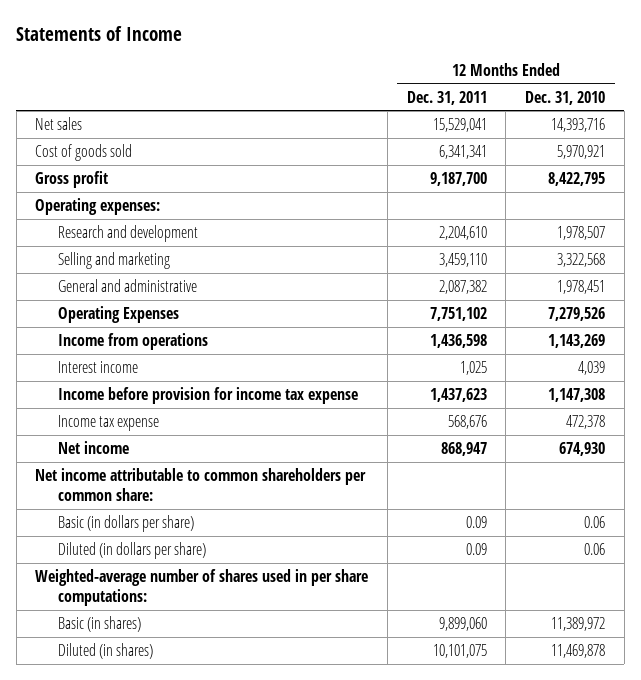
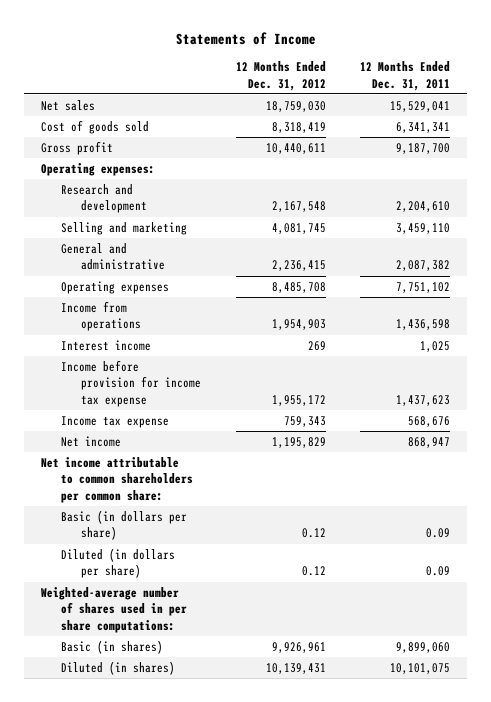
- | 12 Months Ended Dec. 31, 2011 | 12 Months Ended Dec. 31, 2010
+ | 12 Months Ended Dec. 31, 2012 | 12 Months Ended Dec. 31, 2011
- Operating Expenses | 7,751,102 | 7,279,526
+ Operating expenses | 8,485,708 | 7,751,102

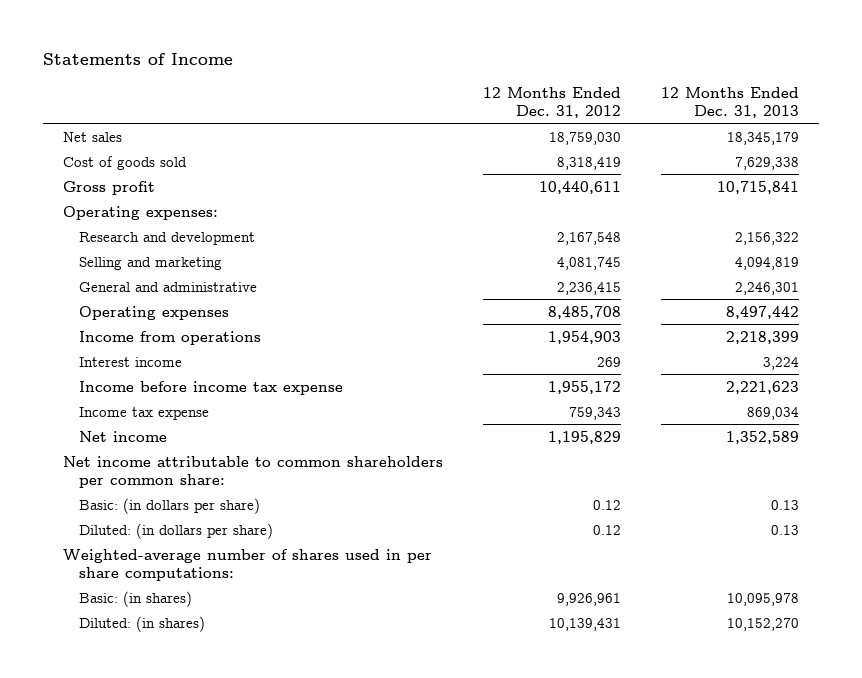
- | 12 Months Ended Dec. 31, 2012 | 12 Months Ended Dec. 31, 2011
+ | 12 Months Ended Dec. 31, 2012 | 12 Months Ended Dec. 31, 2013
- Income before provision for income tax expense | 1,955,172 | 1,437,623
+ Income before income tax expense | 1,955,172 | 2,221,623
- Basic (in dollars per share) | 0.12 | 0.09
- Diluted (in dollars per share) | 0.12 | 0.09
+ Basic: (in dollars per share) | 0.12 | 0.13
+ Diluted: (in dollars per share) | 0.12 | 0.13
- Basic (in shares) | 9,926,961 | 9,899,060
- Diluted (in shares) | 10,139,431 | 10,101,075
+ Basic: (in shares) | 9,926,961 | 10,095,978
+ Diluted: (in shares) | 10,139,431 | 10,152,270

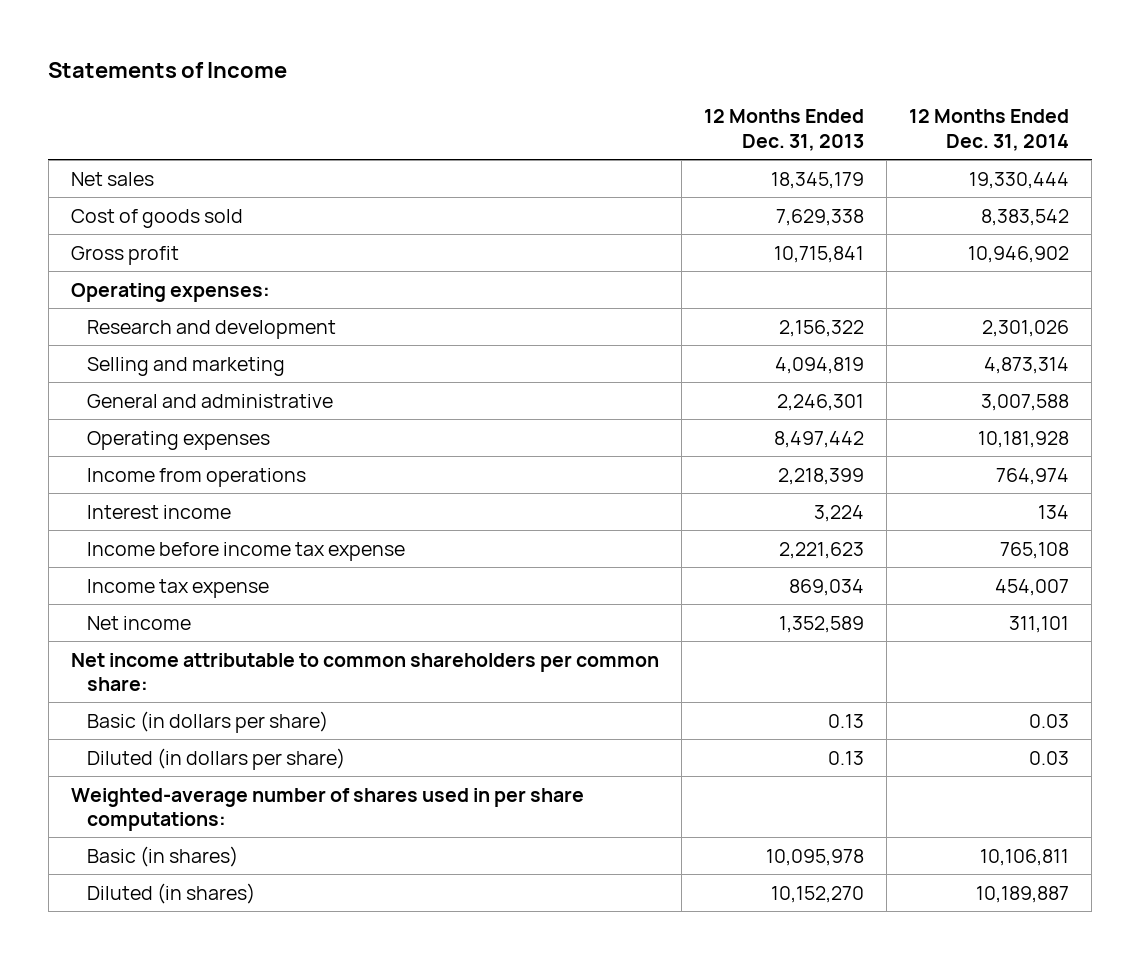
- | 12 Months Ended Dec. 31, 2012 | 12 Months Ended Dec. 31, 2013
+ | 12 Months Ended Dec. 31, 2013 | 12 Months Ended Dec. 31, 2014
- Basic: (in dollars per share) | 0.12 | 0.13
- Diluted: (in dollars per share) | 0.12 | 0.13
+ Basic (in dollars per share) | 0.13 | 0.03
+ Diluted (in dollars per share) | 0.13 | 0.03
- Basic: (in shares) | 9,926,961 | 10,095,978
- Diluted: (in shares) | 10,139,431 | 10,152,270
+ Basic (in shares) | 10,095,978 | 10,106,811
+ Diluted (in shares) | 10,152,270 | 10,189,887

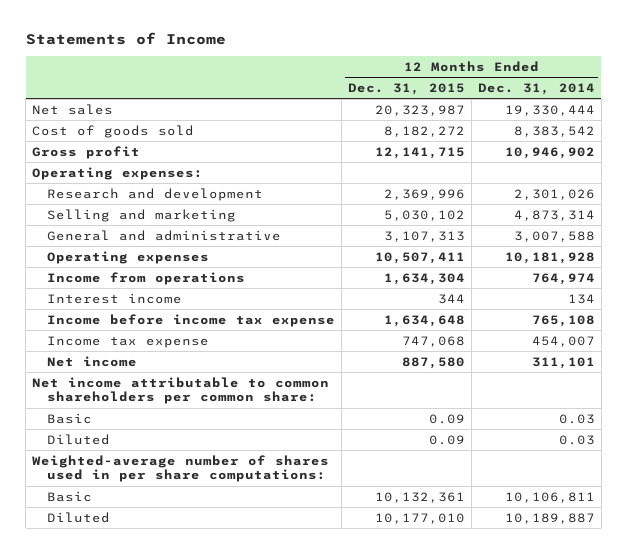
- | 12 Months Ended Dec. 31, 2013 | 12 Months Ended Dec. 31, 2014
+ | 12 Months Ended Dec. 31, 2015 | 12 Months Ended Dec. 31, 2014
- Basic (in dollars per share) | 0.13 | 0.03
- Diluted (in dollars per share) | 0.13 | 0.03
+ Basic | 0.09 | 0.03
+ Diluted | 0.09 | 0.03
- Basic (in shares) | 10,095,978 | 10,106,811
- Diluted (in shares) | 10,152,270 | 10,189,887
+ Basic | 10,132,361 | 10,106,811
+ Diluted | 10,177,010 | 10,189,887

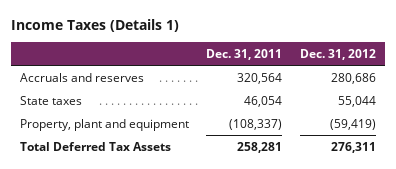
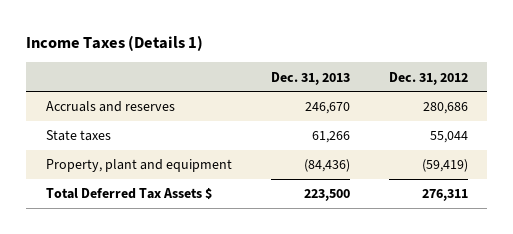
- | Dec. 31, 2011 | Dec. 31, 2012
+ | Dec. 31, 2013 | Dec. 31, 2012
- Total Deferred Tax Assets | 258,281 | 276,311
+ Total Deferred Tax Assets $ | 223,500 | 276,311

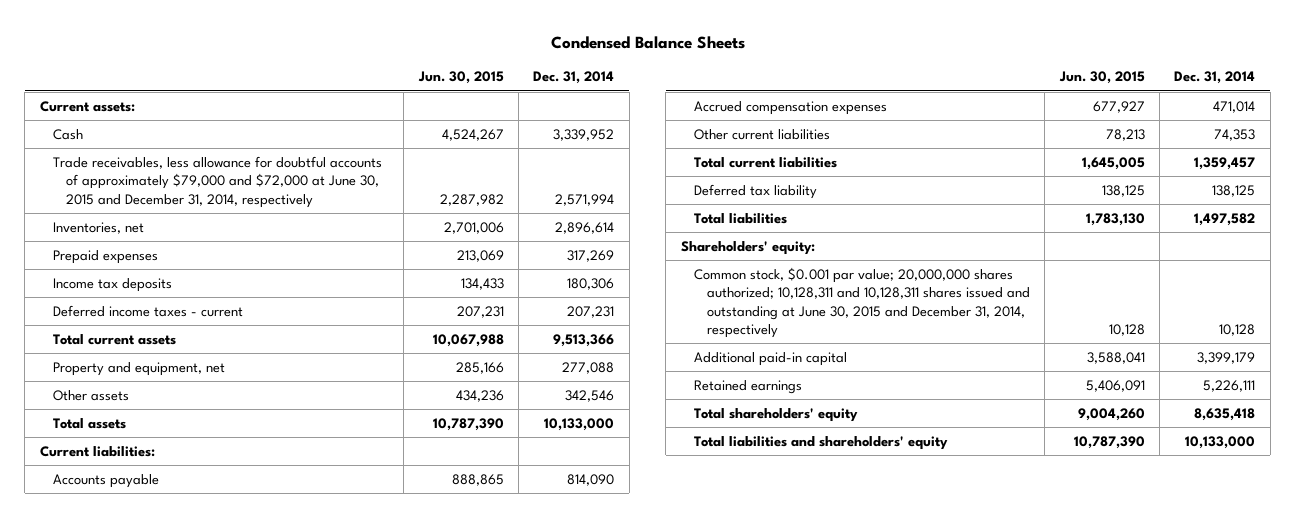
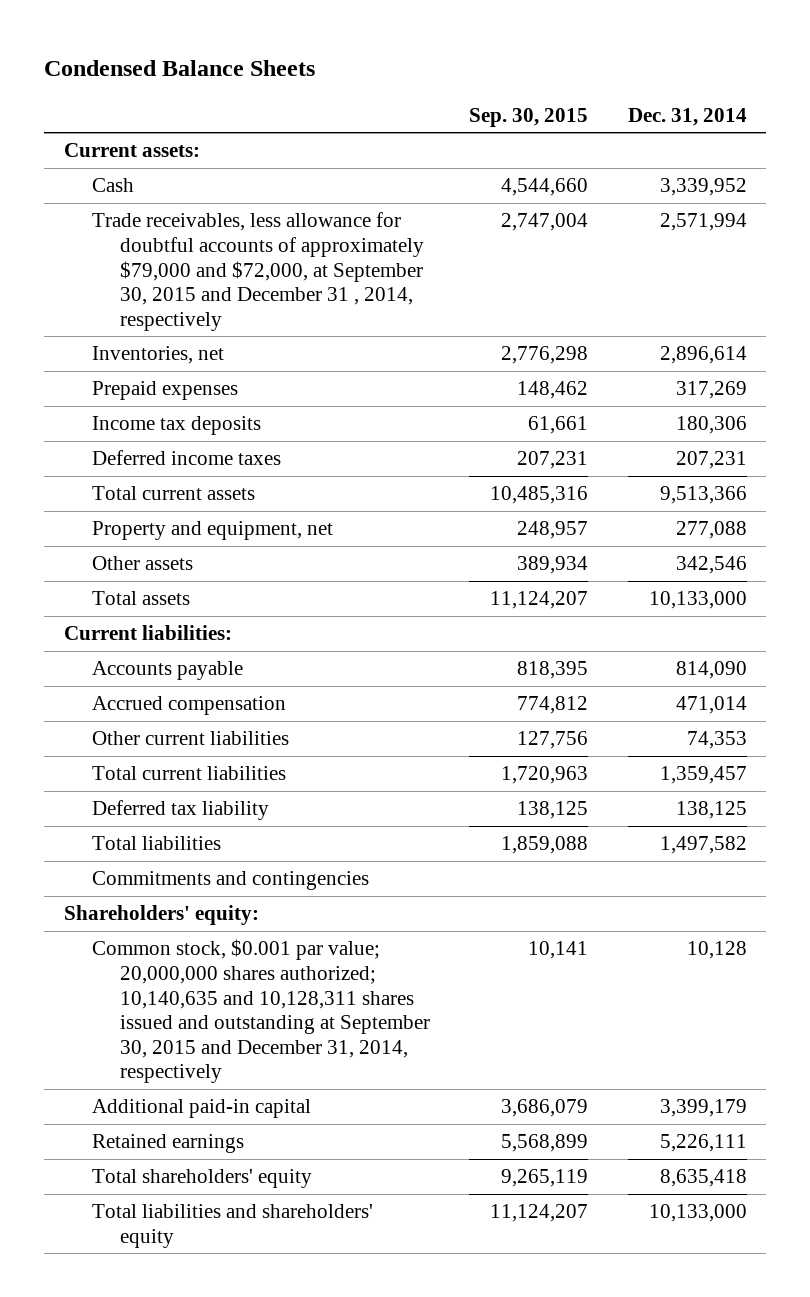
- | Jun. 30, 2015 | Dec. 31, 2014
+ | Sep. 30, 2015 | Dec. 31, 2014
- Trade receivables, less allowance for doubtful accounts of approximately $79,000 and $72,000 at June 30, 2015 and December 31, 2014, respectively | 2,287,982 | 2,571,994
+ Trade receivables, less allowance for doubtful accounts of approximately $79,000 and $72,000, at September 30, 2015 and December 31 , 2014, respectively | 2,747,004 | 2,571,994
- Deferred income taxes - current | 207,231 | 207,231
+ Deferred income taxes | 207,231 | 207,231
- Accrued compensation expenses | 677,927 | 471,014
+ Accrued compensation | 774,812 | 471,014
+ Commitments and contingencies
- Common stock, $0.001 par value; 20,000,000 shares authorized; 10,128,311 and 10,128,311 shares issued and outstanding at June 30, 2015 and December 31, 2014, respectively | 10,128 | 10,128
+ Common stock, $0.001 par value; 20,000,000 shares authorized; 10,140,635 and 10,128,311 shares issued and outstanding at September 30, 2015 and December 31, 2014, respectively | 10,141 | 10,128

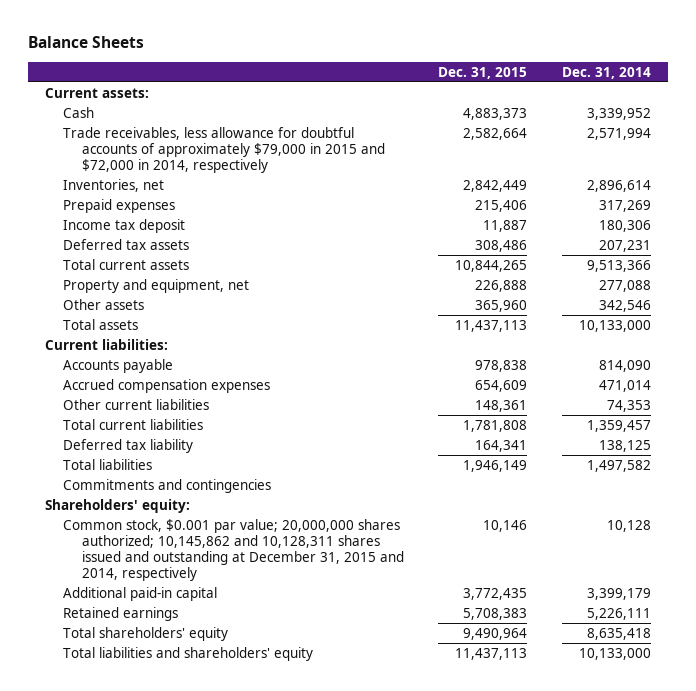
- Condensed Balance Sheets
+ Balance Sheets
- | Sep. 30, 2015 | Dec. 31, 2014
+ | Dec. 31, 2015 | Dec. 31, 2014
- Trade receivables, less allowance for doubtful accounts of approximately $79,000 and $72,000, at September 30, 2015 and December 31 , 2014, respectively | 2,747,004 | 2,571,994
+ Trade receivables, less allowance for doubtful accounts of approximately $79,000 in 2015 and $72,000 in 2014, respectively | 2,582,664 | 2,571,994
- Income tax deposits | 61,661 | 180,306
- Deferred income taxes | 207,231 | 207,231
+ Income tax deposit | 11,887 | 180,306
+ Deferred tax assets | 308,486 | 207,231
- Accrued compensation | 774,812 | 471,014
+ Accrued compensation expenses | 654,609 | 471,014
- Common stock, $0.001 par value; 20,000,000 shares authorized; 10,140,635 and 10,128,311 shares issued and outstanding at September 30, 2015 and December 31, 2014, respectively | 10,141 | 10,128
+ Common stock, $0.001 par value; 20,000,000 shares authorized; 10,145,862 and 10,128,311 shares issued and outstanding at December 31, 2015 and 2014, respectively | 10,146 | 10,128

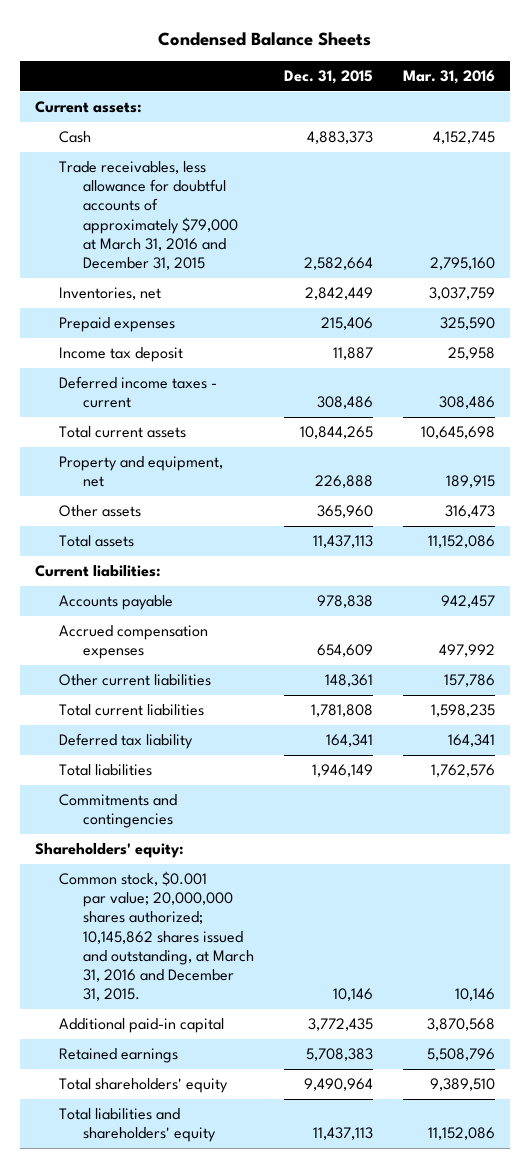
- Balance Sheets
+ Condensed Balance Sheets
- | Dec. 31, 2015 | Dec. 31, 2014
+ | Dec. 31, 2015 | Mar. 31, 2016
- Trade receivables, less allowance for doubtful accounts of approximately $79,000 in 2015 and $72,000 in 2014, respectively | 2,582,664 | 2,571,994
+ Trade receivables, less allowance for doubtful accounts of approximately $79,000 at March 31, 2016 and December 31, 2015 | 2,582,664 | 2,795,160
- Deferred tax assets | 308,486 | 207,231
+ Deferred income taxes - current | 308,486 | 308,486
- Common stock, $0.001 par value; 20,000,000 shares authorized; 10,145,862 and 10,128,311 shares issued and outstanding at December 31, 2015 and 2014, respectively | 10,146 | 10,128
+ Common stock, $0.001 par value; 20,000,000 shares authorized; 10,145,862 shares issued and outstanding, at March 31, 2016 and December 31, 2015. | 10,146 | 10,146

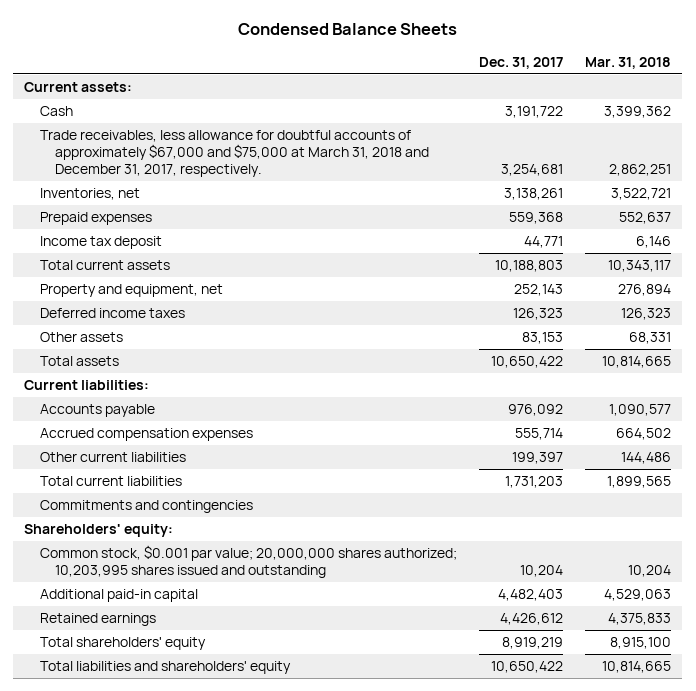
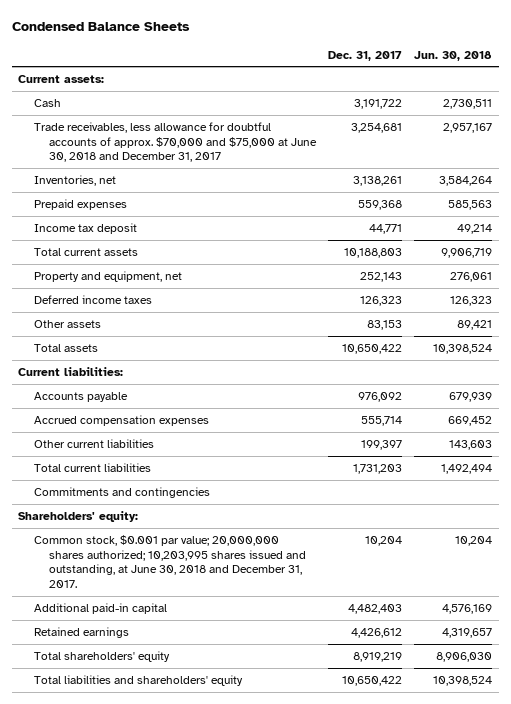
- | Dec. 31, 2017 | Mar. 31, 2018
+ | Dec. 31, 2017 | Jun. 30, 2018
- Trade receivables, less allowance for doubtful accounts of approximately $67,000 and $75,000 at March 31, 2018 and December 31, 2017, respectively. | 3,254,681 | 2,862,251
+ Trade receivables, less allowance for doubtful accounts of approx. $70,000 and $75,000 at June 30, 2018 and December 31, 2017 | 3,254,681 | 2,957,167
- Common stock, $0.001 par value; 20,000,000 shares authorized; 10,203,995 shares issued and outstanding | 10,204 | 10,204
+ Common stock, $0.001 par value; 20,000,000 shares authorized; 10,203,995 shares issued and outstanding, at June 30, 2018 and December 31, 2017. | 10,204 | 10,204

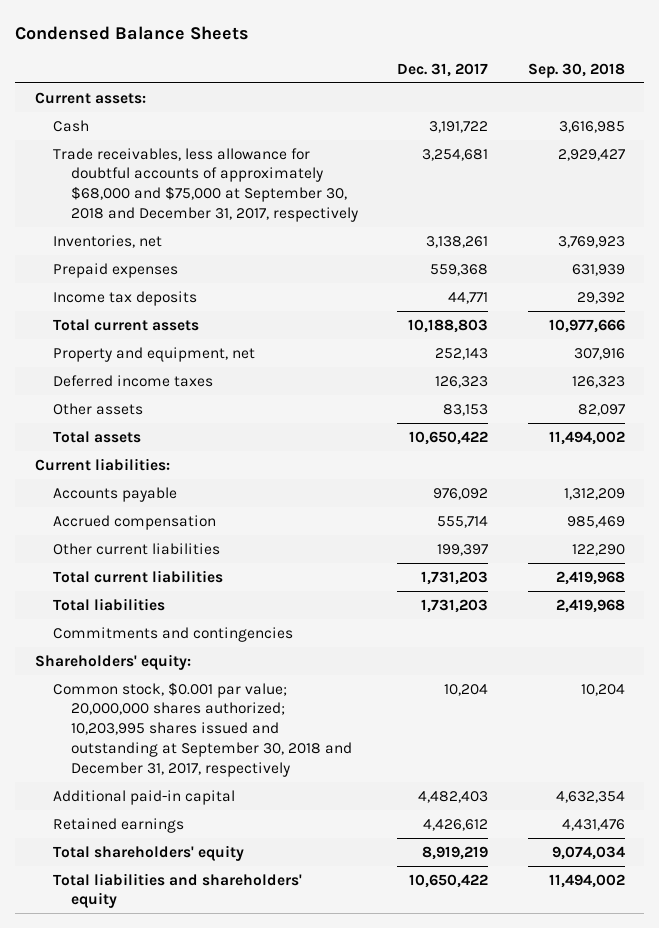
- | Dec. 31, 2017 | Jun. 30, 2018
+ | Dec. 31, 2017 | Sep. 30, 2018
- Trade receivables, less allowance for doubtful accounts of approx. $70,000 and $75,000 at June 30, 2018 and December 31, 2017 | 3,254,681 | 2,957,167
+ Trade receivables, less allowance for doubtful accounts of approximately $68,000 and $75,000 at September 30, 2018 and December 31, 2017, respectively | 3,254,681 | 2,929,427
- Income tax deposit | 44,771 | 49,214
+ Income tax deposits | 44,771 | 29,392
- Accrued compensation expenses | 555,714 | 669,452
+ Accrued compensation | 555,714 | 985,469
+ Total liabilities | 1,731,203 | 2,419,968
- Common stock, $0.001 par value; 20,000,000 shares authorized; 10,203,995 shares issued and outstanding, at June 30, 2018 and December 31, 2017. | 10,204 | 10,204
+ Common stock, $0.001 par value; 20,000,000 shares authorized; 10,203,995 shares issued and outstanding at September 30, 2018 and December 31, 2017, respectively | 10,204 | 10,204

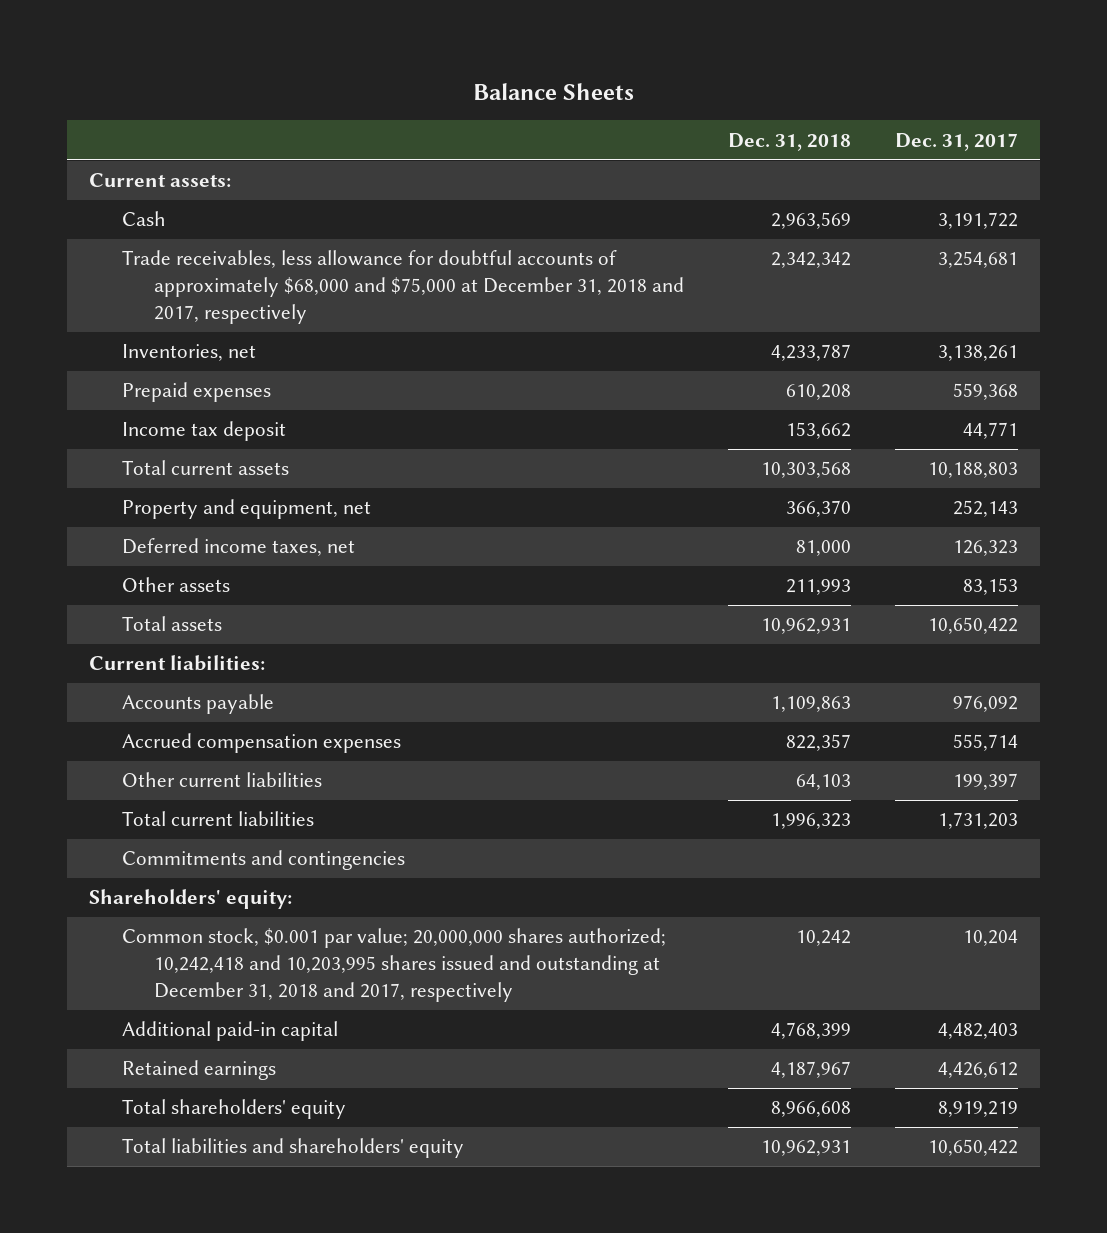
- Condensed Balance Sheets
+ Balance Sheets
- | Dec. 31, 2017 | Sep. 30, 2018
+ | Dec. 31, 2018 | Dec. 31, 2017
- Trade receivables, less allowance for doubtful accounts of approximately $68,000 and $75,000 at September 30, 2018 and December 31, 2017, respectively | 3,254,681 | 2,929,427
+ Trade receivables, less allowance for doubtful accounts of approximately $68,000 and $75,000 at December 31, 2018 and 2017, respectively | 2,342,342 | 3,254,681
- Income tax deposits | 44,771 | 29,392
+ Income tax deposit | 153,662 | 44,771
- Deferred income taxes | 126,323 | 126,323
+ Deferred income taxes, net | 81,000 | 126,323
- Accrued compensation | 555,714 | 985,469
+ Accrued compensation expenses | 822,357 | 555,714
- Total liabilities | 1,731,203 | 2,419,968
- Common stock, $0.001 par value; 20,000,000 shares authorized; 10,203,995 shares issued and outstanding at September 30, 2018 and December 31, 2017, respectively | 10,204 | 10,204
+ Common stock, $0.001 par value; 20,000,000 shares authorized; 10,242,418 and 10,203,995 shares issued and outstanding at December 31, 2018 and 2017, respectively | 10,242 | 10,204

